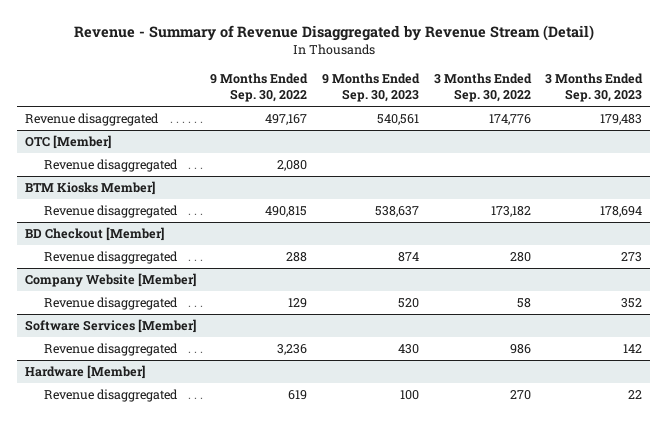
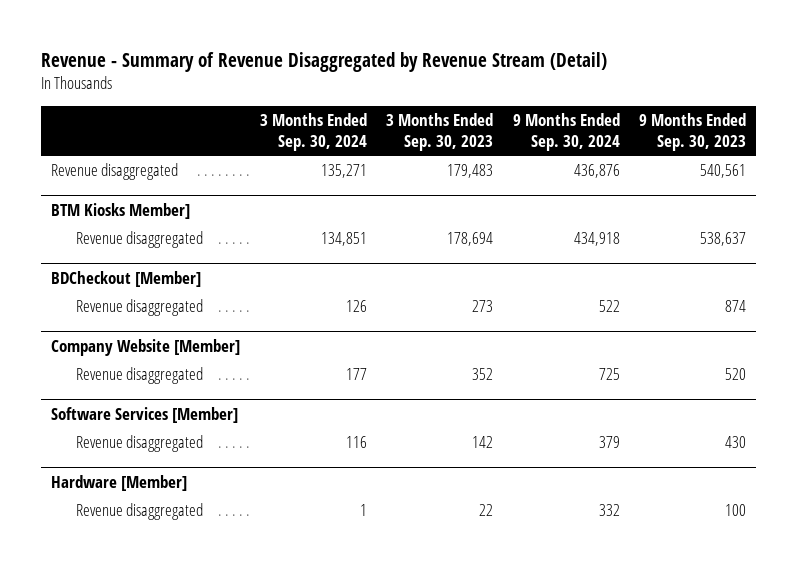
- | 9 Months Ended Sep. 30, 2022 | 9 Months Ended Sep. 30, 2023 | 3 Months Ended Sep. 30, 2022 | 3 Months Ended Sep. 30, 2023
+ | 3 Months Ended Sep. 30, 2024 | 3 Months Ended Sep. 30, 2023 | 9 Months Ended Sep. 30, 2024 | 9 Months Ended Sep. 30, 2023
- OTC [Member]
- Revenue disaggregated | 2,080 | | |
- BD Checkout [Member]
+ BDCheckout [Member]

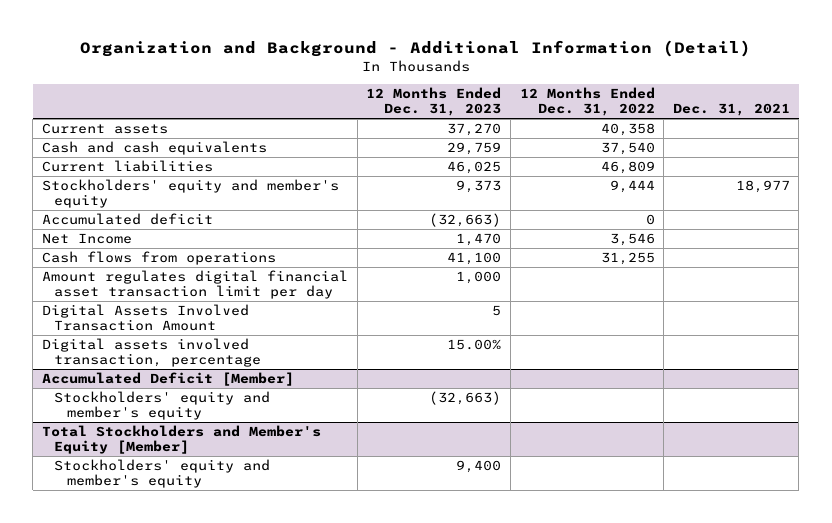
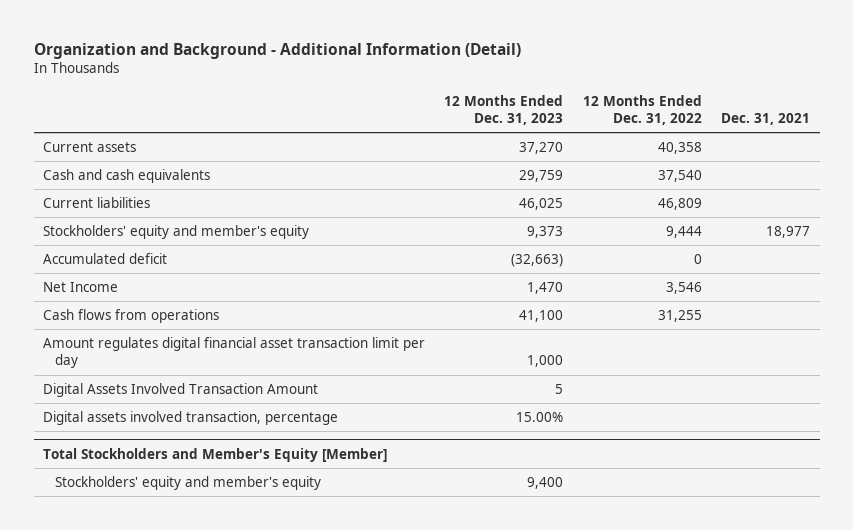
- Accumulated Deficit [Member]
- Stockholders' equity and member's equity | (32,663) | |

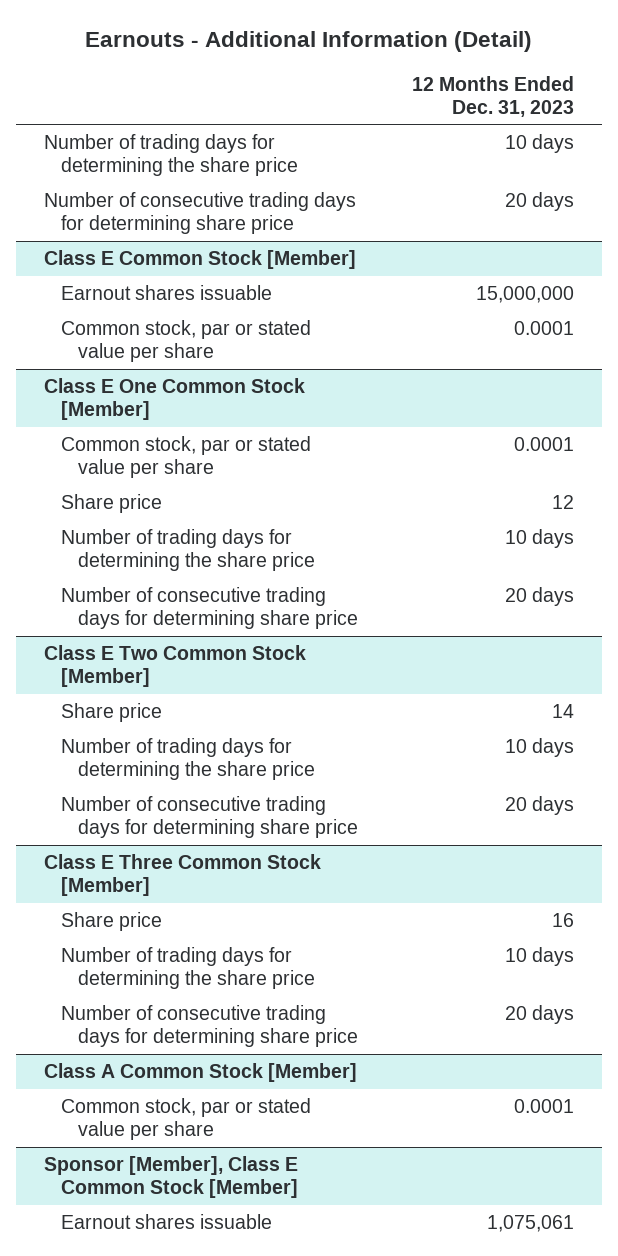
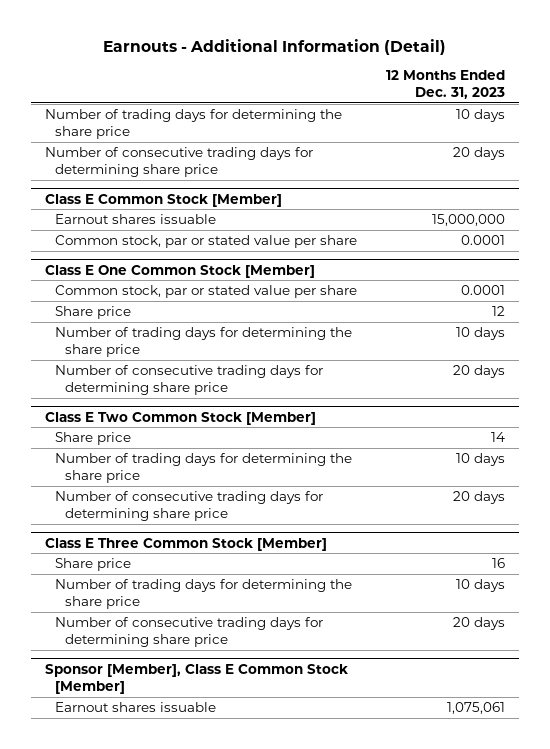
- Class A Common Stock [Member]
- Common stock, par or stated value per share | 0.0001

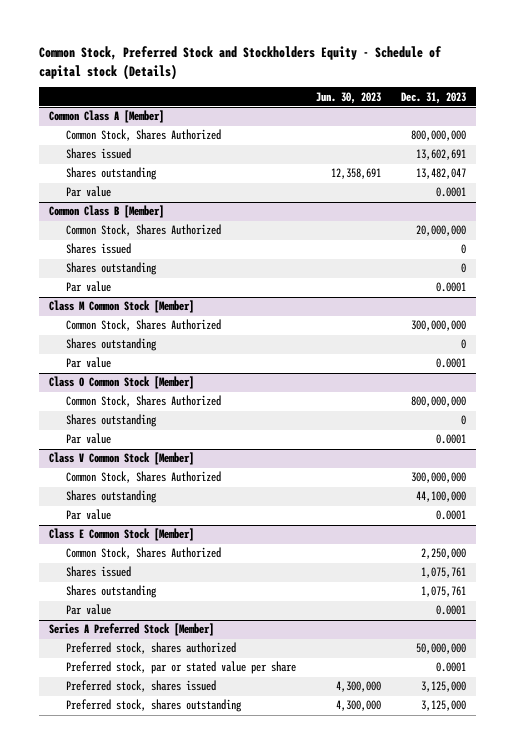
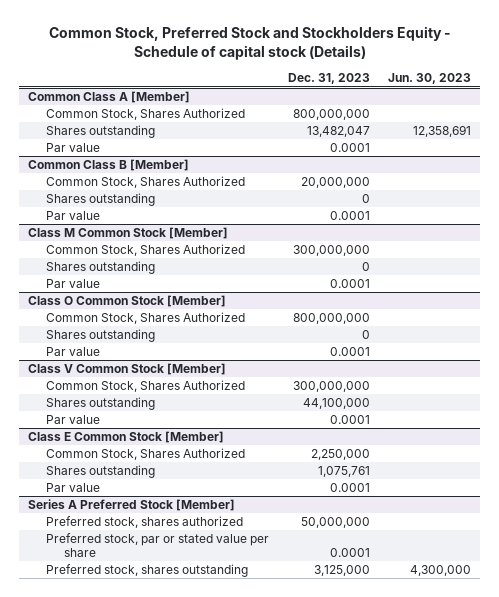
- | Jun. 30, 2023 | Dec. 31, 2023
+ | Dec. 31, 2023 | Jun. 30, 2023
@ Common Class A [Member]
- Shares issued | | 13,602,691
@ Common Class B [Member]
- Shares issued | | 0
@ Class E Common Stock [Member]
- Shares issued | | 1,075,761
@ Series A Preferred Stock [Member]
- Preferred stock, shares issued | 4,300,000 | 3,125,000

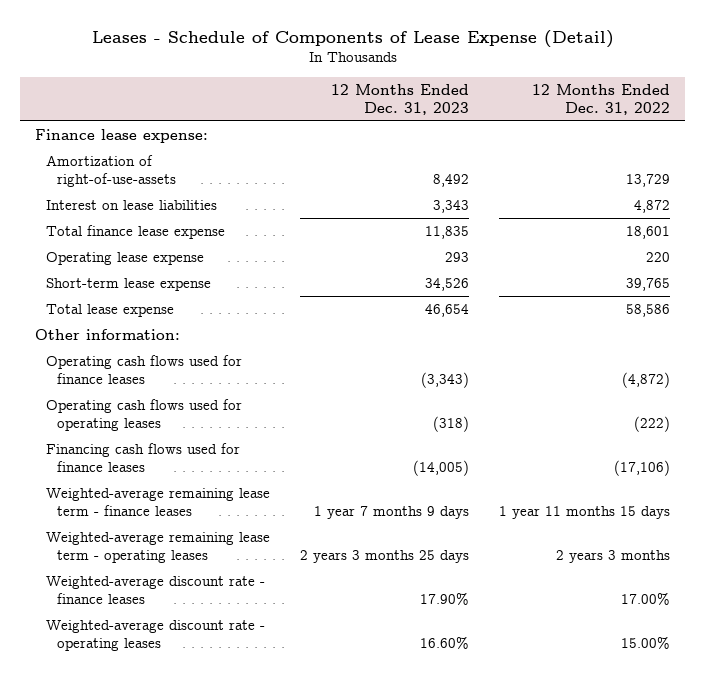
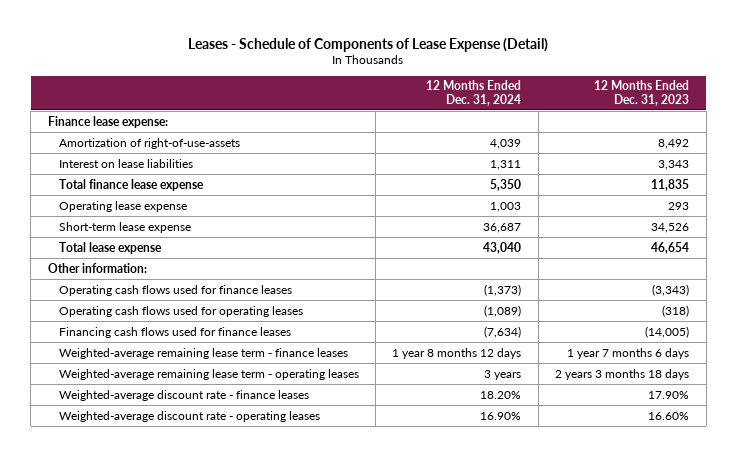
- | 12 Months Ended Dec. 31, 2023 | 12 Months Ended Dec. 31, 2022
+ | 12 Months Ended Dec. 31, 2024 | 12 Months Ended Dec. 31, 2023
- Weighted-average remaining lease term - finance leases | 1 year 7 months 9 days | 1 year 11 months 15 days
- Weighted-average remaining lease term - operating leases | 2 years 3 months 25 days | 2 years 3 months
+ Weighted-average remaining lease term - finance leases | 1 year 8 months 12 days | 1 year 7 months 6 days
+ Weighted-average remaining lease term - operating leases | 3 years | 2 years 3 months 18 days

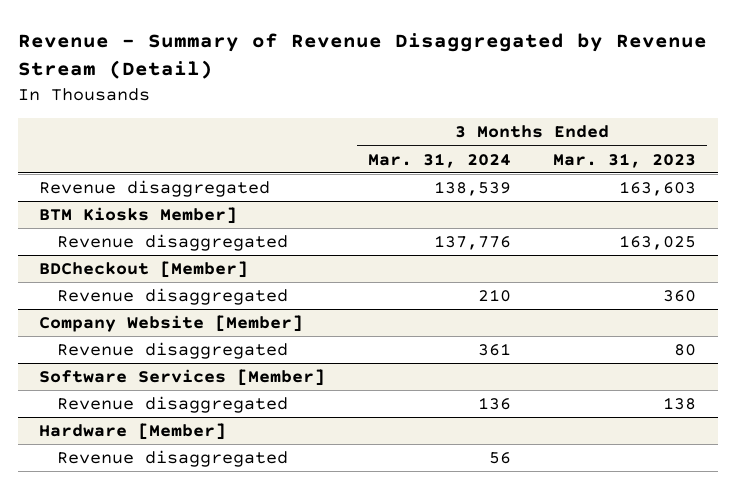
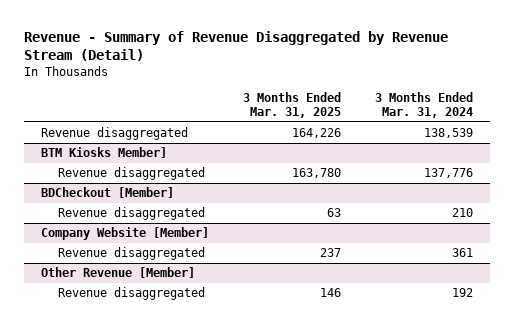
- | 3 Months Ended Mar. 31, 2024 | 3 Months Ended Mar. 31, 2023
+ | 3 Months Ended Mar. 31, 2025 | 3 Months Ended Mar. 31, 2024
- Software Services [Member]
- Revenue disaggregated | 136 | 138
- Hardware [Member]
- Revenue disaggregated | 56 |
+ Other Revenue [Member]
+ Revenue disaggregated | 146 | 192

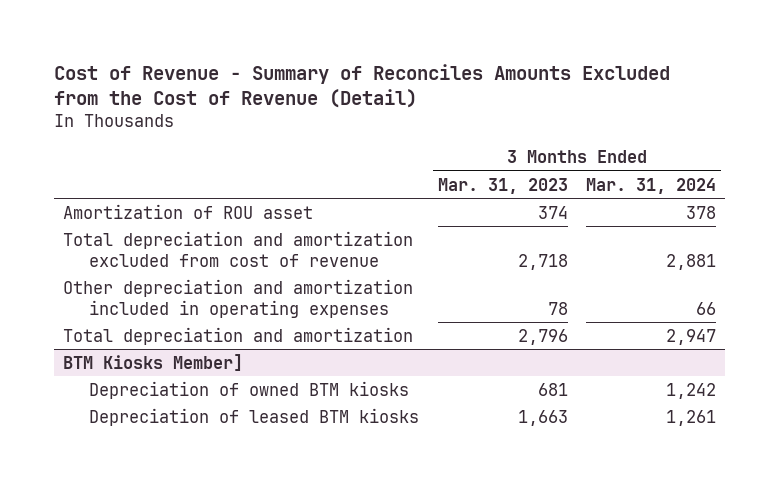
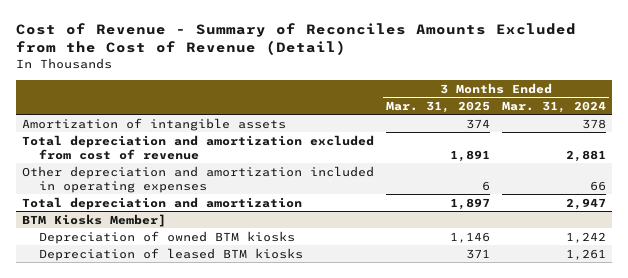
- | 3 Months Ended Mar. 31, 2023 | 3 Months Ended Mar. 31, 2024
+ | 3 Months Ended Mar. 31, 2025 | 3 Months Ended Mar. 31, 2024
- Amortization of ROU asset | 374 | 378
+ Amortization of intangible assets | 374 | 378

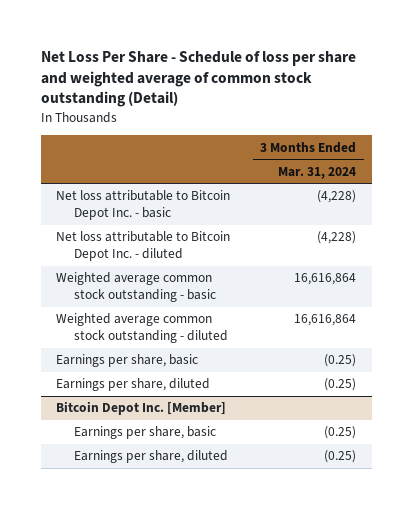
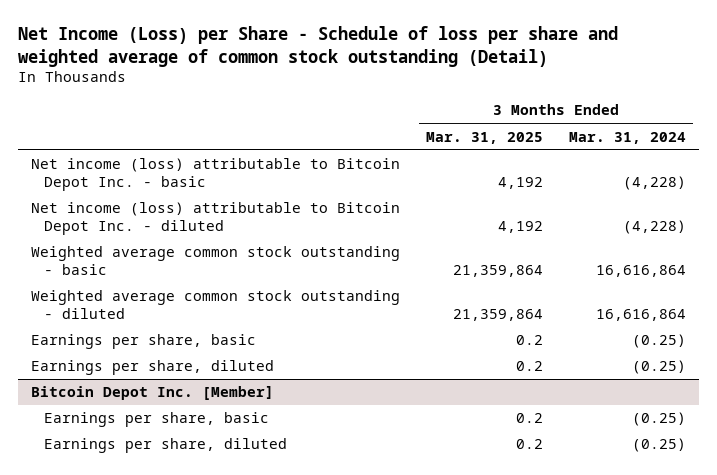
- Net Loss Per Share - Schedule of loss per share and weighted average of common stock outstanding (Detail)
+ Net Income (Loss) per Share - Schedule of loss per share and weighted average of common stock outstanding (Detail)
- | 3 Months Ended Mar. 31, 2024
+ | 3 Months Ended Mar. 31, 2025 | 3 Months Ended Mar. 31, 2024
- Net loss attributable to Bitcoin Depot Inc. - basic | (4,228)
- Net loss attributable to Bitcoin Depot Inc. - diluted | (4,228)
+ Net income (loss) attributable to Bitcoin Depot Inc. - basic | 4,192 | (4,228)
+ Net income (loss) attributable to Bitcoin Depot Inc. - diluted | 4,192 | (4,228)

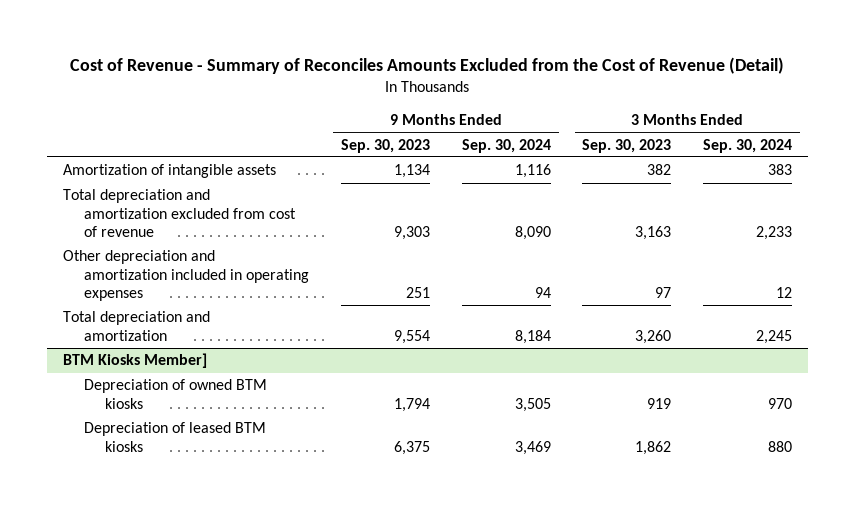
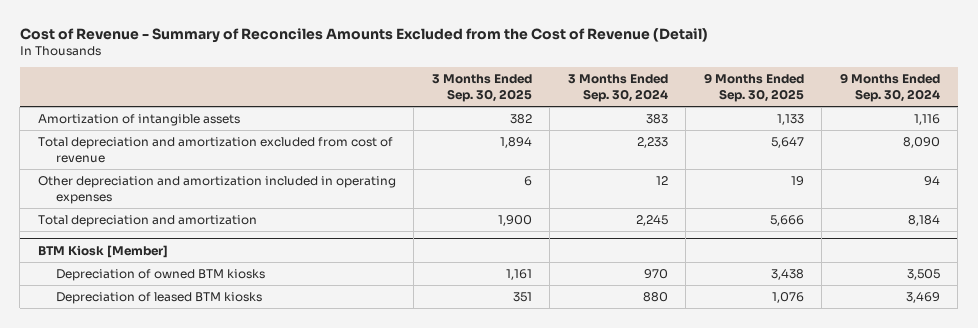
- | 9 Months Ended Sep. 30, 2023 | 9 Months Ended Sep. 30, 2024 | 3 Months Ended Sep. 30, 2023 | 3 Months Ended Sep. 30, 2024
+ | 3 Months Ended Sep. 30, 2025 | 3 Months Ended Sep. 30, 2024 | 9 Months Ended Sep. 30, 2025 | 9 Months Ended Sep. 30, 2024
- BTM Kiosks Member]
+ BTM Kiosk [Member]

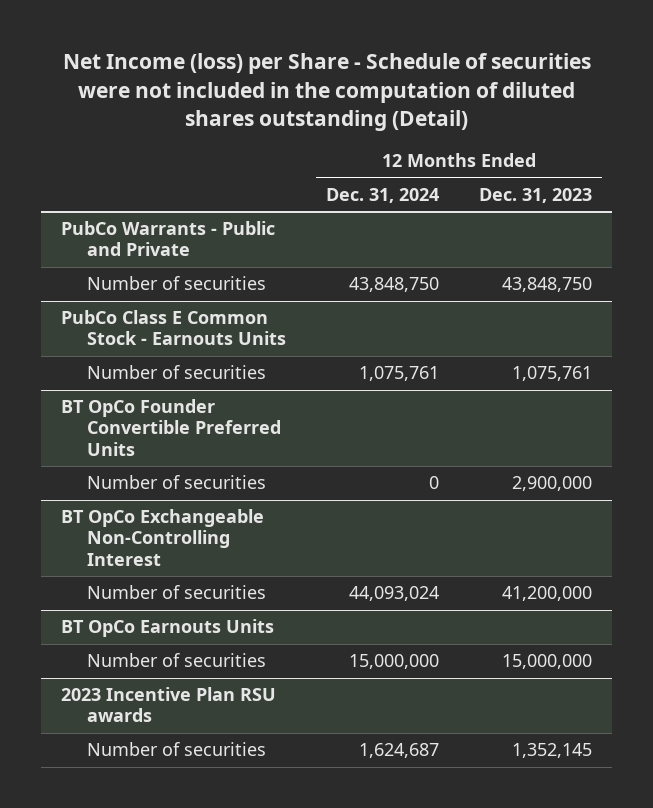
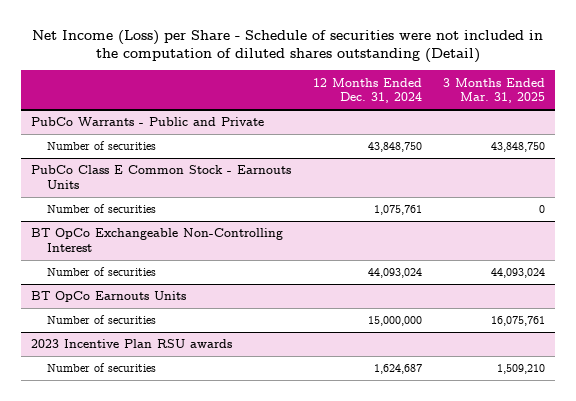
- Net Income (loss) per Share - Schedule of securities were not included in the computation of diluted shares outstanding (Detail)
+ Net Income (Loss) per Share - Schedule of securities were not included in the computation of diluted shares outstanding (Detail)
- | 12 Months Ended Dec. 31, 2024 | 12 Months Ended Dec. 31, 2023
+ | 12 Months Ended Dec. 31, 2024 | 3 Months Ended Mar. 31, 2025
- BT OpCo Founder Convertible Preferred Units
- Number of securities | 0 | 2,900,000

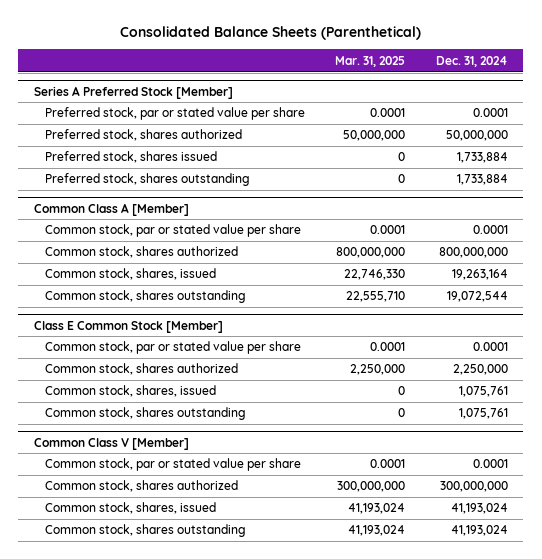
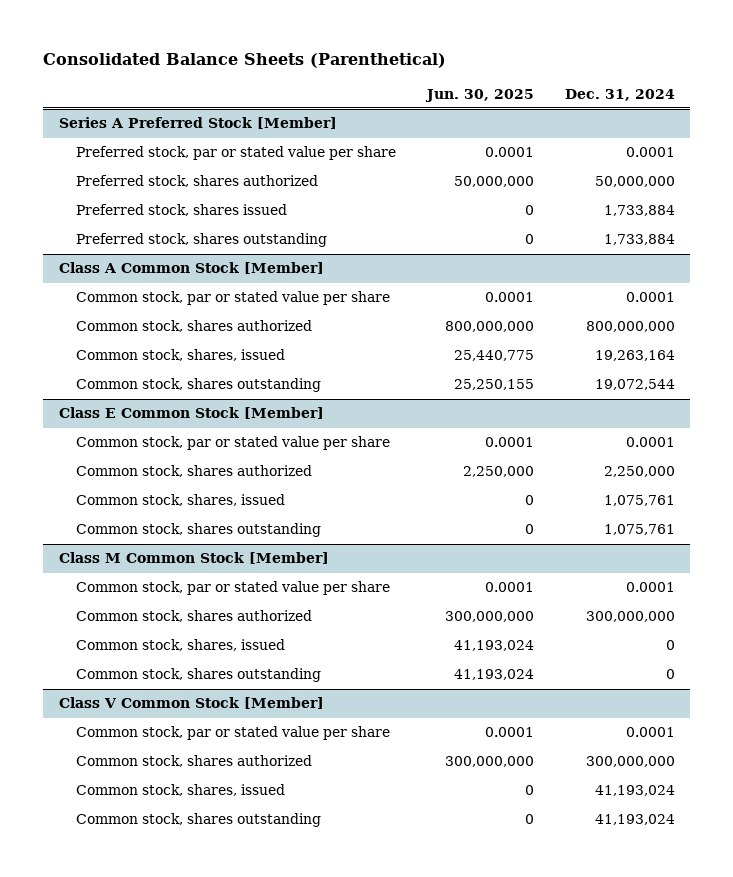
- | Mar. 31, 2025 | Dec. 31, 2024
+ | Jun. 30, 2025 | Dec. 31, 2024
- Common Class A [Member]
+ Class A Common Stock [Member]
- Common Class V [Member]
+ Class M Common Stock [Member]
+ Common stock, shares, issued | 41,193,024 | 0
+ Common stock, shares outstanding | 41,193,024 | 0
+ Class V Common Stock [Member]
+ Common stock, par or stated value per share | 0.0001 | 0.0001
+ Common stock, shares authorized | 300,000,000 | 300,000,000

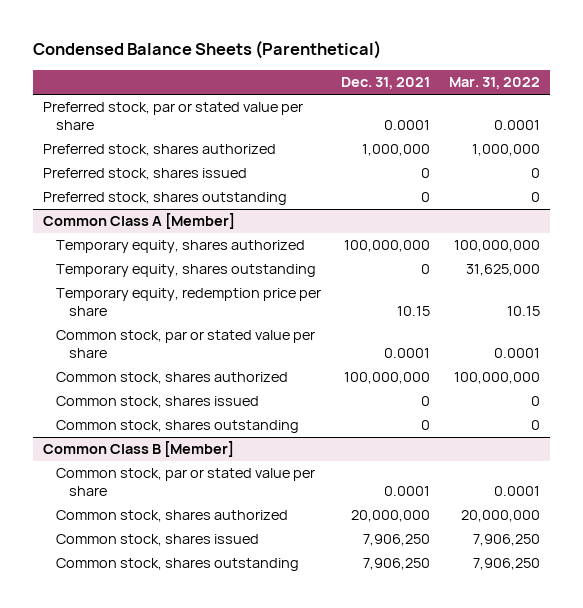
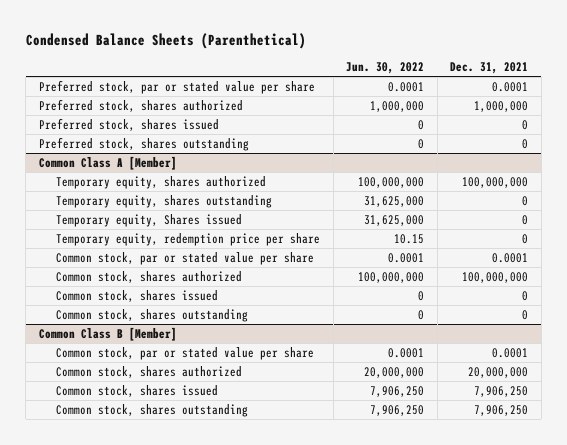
- | Dec. 31, 2021 | Mar. 31, 2022
+ | Jun. 30, 2022 | Dec. 31, 2021
@ Common Class A [Member]
- Temporary equity, redemption price per share | 10.15 | 10.15
+ Temporary equity, Shares issued | 31,625,000 | 0
+ Temporary equity, redemption price per share | 10.15 | 0

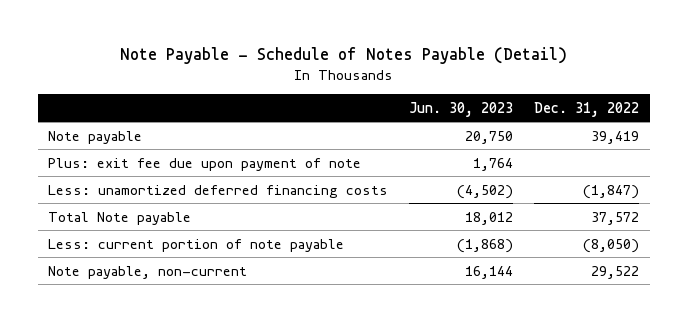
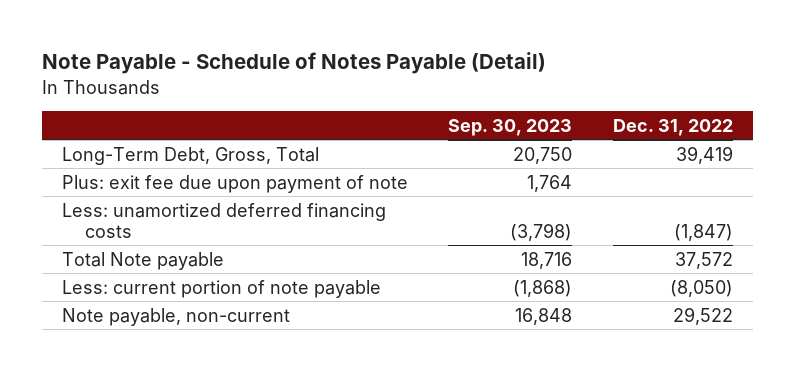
- | Jun. 30, 2023 | Dec. 31, 2022
+ | Sep. 30, 2023 | Dec. 31, 2022
- Note payable | 20,750 | 39,419
+ Long-Term Debt, Gross, Total | 20,750 | 39,419

